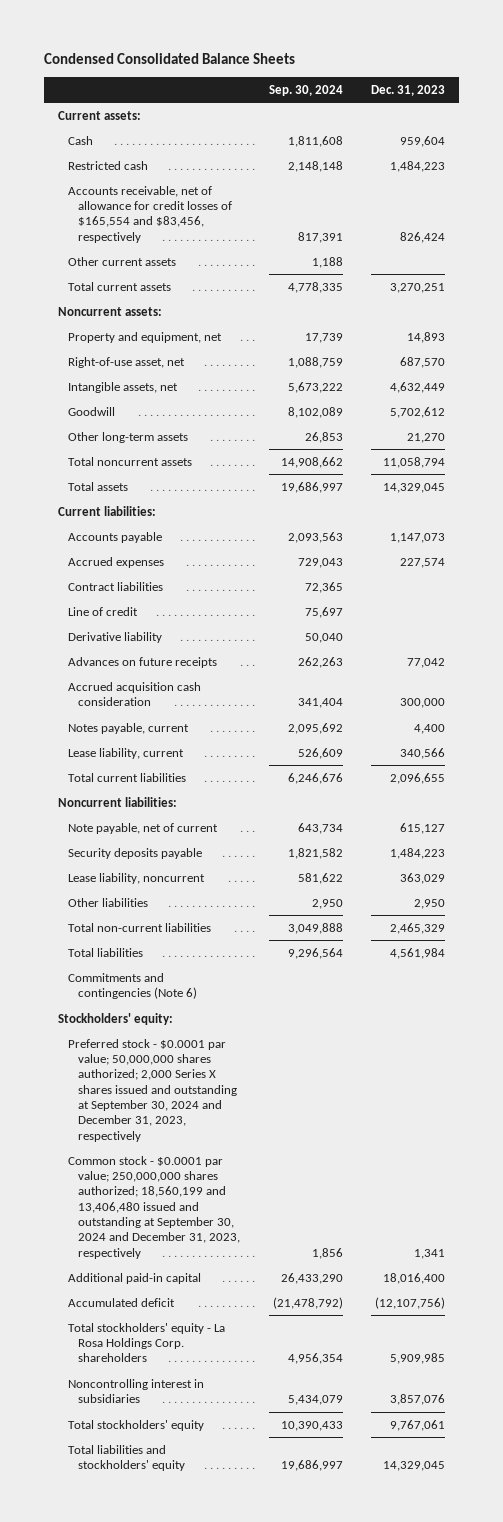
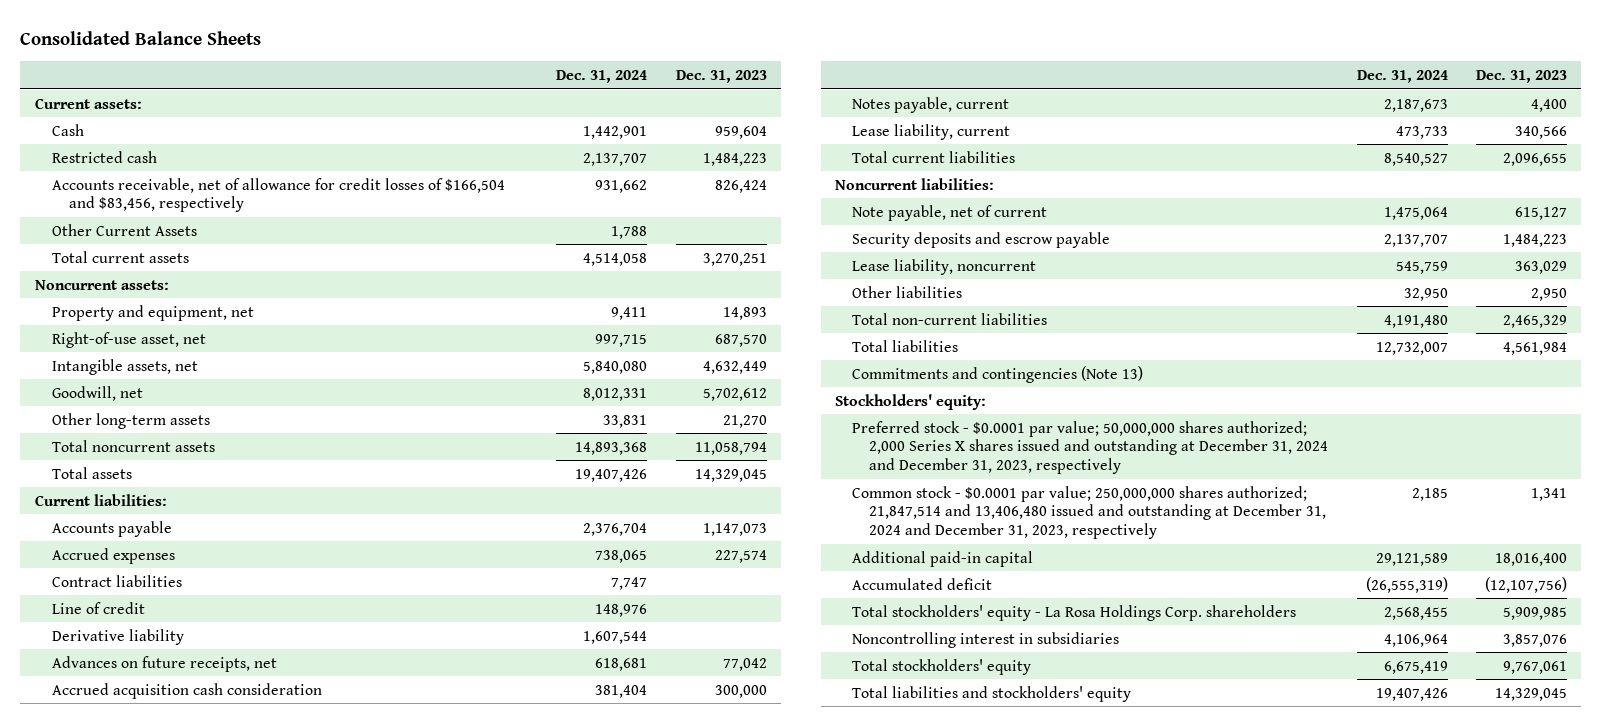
- Condensed Consolidated Balance Sheets
+ Consolidated Balance Sheets
- | Sep. 30, 2024 | Dec. 31, 2023
+ | Dec. 31, 2024 | Dec. 31, 2023
- Accounts receivable, net of allowance for credit losses of $165,554 and $83,456, respectively | 817,391 | 826,424
- Other current assets | 1,188 |
+ Accounts receivable, net of allowance for credit losses of $166,504 and $83,456, respectively | 931,662 | 826,424
+ Other Current Assets | 1,788 |
- Goodwill | 8,102,089 | 5,702,612
+ Goodwill, net | 8,012,331 | 5,702,612
- Advances on future receipts | 262,263 | 77,042
+ Advances on future receipts, net | 618,681 | 77,042
- Security deposits payable | 1,821,582 | 1,484,223
+ Security deposits and escrow payable | 2,137,707 | 1,484,223
- Commitments and contingencies (Note 6)
+ Commitments and contingencies (Note 13)
- Preferred stock - $0.0001 par value; 50,000,000 shares authorized; 2,000 Series X shares issued and outstanding at September 30, 2024 and December 31, 2023, respectively
- Common stock - $0.0001 par value; 250,000,000 shares authorized; 18,560,199 and 13,406,480 issued and outstanding at September 30, 2024 and December 31, 2023, respectively | 1,856 | 1,341
+ Preferred stock - $0.0001 par value; 50,000,000 shares authorized; 2,000 Series X shares issued and outstanding at December 31, 2024 and December 31, 2023, respectively
+ Common stock - $0.0001 par value; 250,000,000 shares authorized; 21,847,514 and 13,406,480 issued and outstanding at December 31, 2024 and December 31, 2023, respectively | 2,185 | 1,341

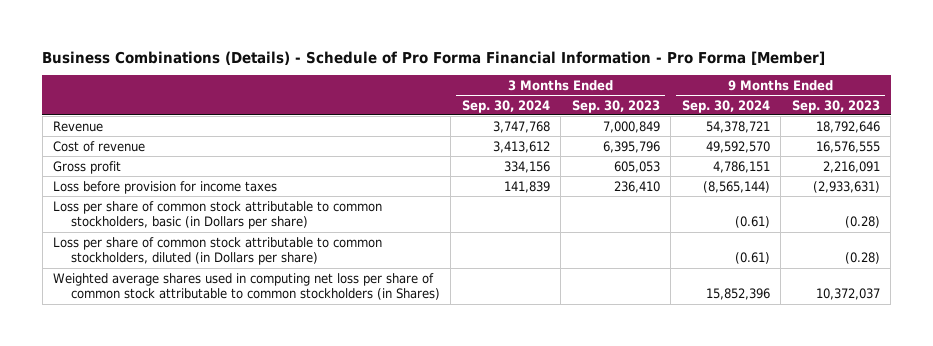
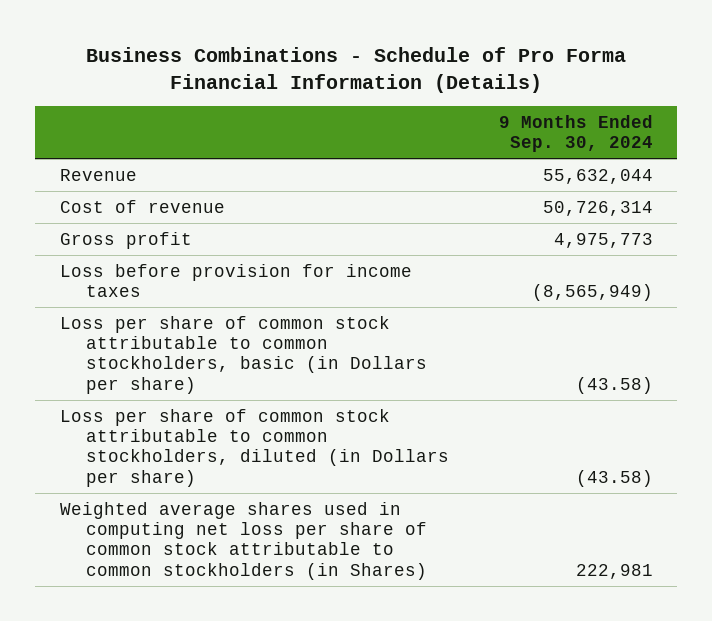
- Business Combinations (Details) - Schedule of Pro Forma Financial Information - Pro Forma [Member]
+ Business Combinations - Schedule of Pro Forma Financial Information (Details)
- | 3 Months Ended Sep. 30, 2024 | 3 Months Ended Sep. 30, 2023 | 9 Months Ended Sep. 30, 2024 | 9 Months Ended Sep. 30, 2023
+ | 9 Months Ended Sep. 30, 2024
- Revenue | 3,747,768 | 7,000,849 | 54,378,721 | 18,792,646
- Cost of revenue | 3,413,612 | 6,395,796 | 49,592,570 | 16,576,555
- Gross profit | 334,156 | 605,053 | 4,786,151 | 2,216,091
- Loss before provision for income taxes | 141,839 | 236,410 | (8,565,144) | (2,933,631)
- Loss per share of common stock attributable to common stockholders, basic (in Dollars per share) | | | (0.61) | (0.28)
- Loss per share of common stock attributable to common stockholders, diluted (in Dollars per share) | | | (0.61) | (0.28)
- Weighted average shares used in computing net loss per share of common stock attributable to common stockholders (in Shares) | | | 15,852,396 | 10,372,037
+ Revenue | 55,632,044
+ Cost of revenue | 50,726,314
+ Gross profit | 4,975,773
+ Loss before provision for income taxes | (8,565,949)
+ Loss per share of common stock attributable to common stockholders, basic (in Dollars per share) | (43.58)
+ Loss per share of common stock attributable to common stockholders, diluted (in Dollars per share) | (43.58)
+ Weighted average shares used in computing net loss per share of common stock attributable to common stockholders (in Shares) | 222,981

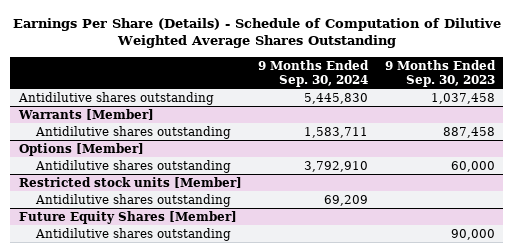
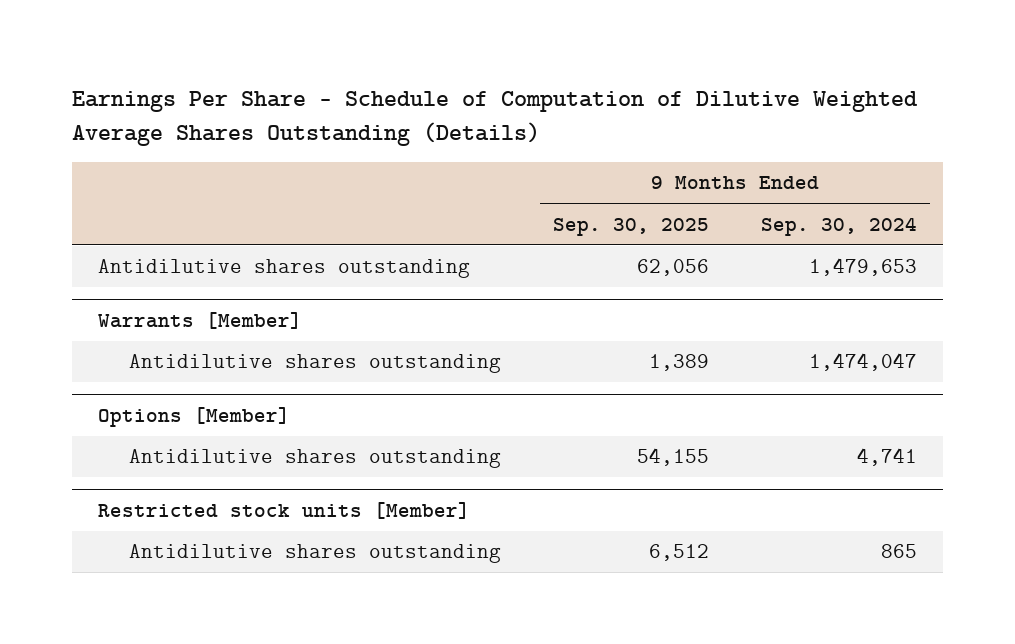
- Earnings Per Share (Details) - Schedule of Computation of Dilutive Weighted Average Shares Outstanding
+ Earnings Per Share - Schedule of Computation of Dilutive Weighted Average Shares Outstanding (Details)
- | 9 Months Ended Sep. 30, 2024 | 9 Months Ended Sep. 30, 2023
+ | 9 Months Ended Sep. 30, 2025 | 9 Months Ended Sep. 30, 2024
- Antidilutive shares outstanding | 5,445,830 | 1,037,458
+ Antidilutive shares outstanding | 62,056 | 1,479,653
@ Warrants [Member]
- Antidilutive shares outstanding | 1,583,711 | 887,458
+ Antidilutive shares outstanding | 1,389 | 1,474,047
@ Options [Member]
- Antidilutive shares outstanding | 3,792,910 | 60,000
+ Antidilutive shares outstanding | 54,155 | 4,741
@ Restricted stock units [Member]
- Antidilutive shares outstanding | 69,209 |
- Future Equity Shares [Member]
- Antidilutive shares outstanding | | 90,000
@ Restricted stock units [Member]
+ Antidilutive shares outstanding | 6,512 | 865

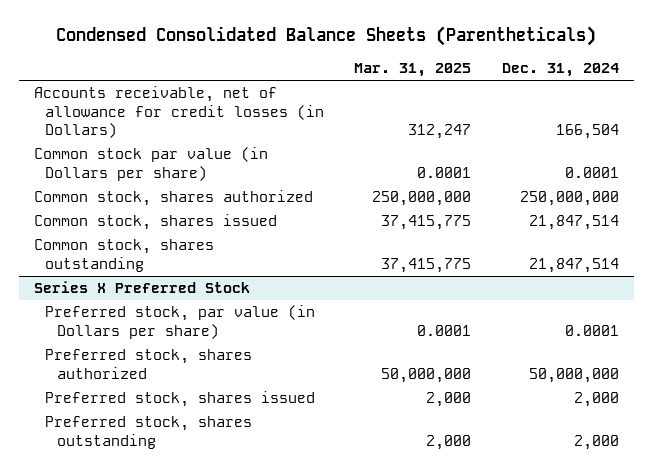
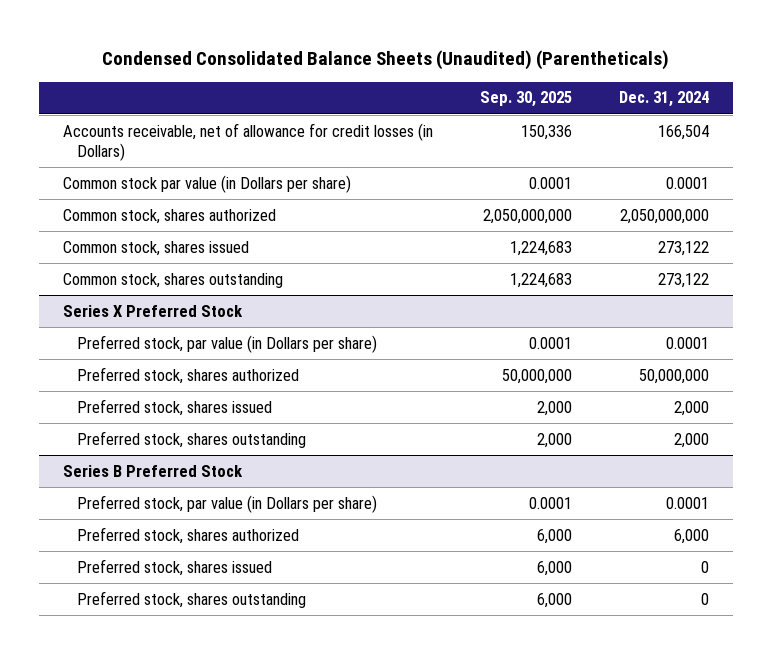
- Condensed Consolidated Balance Sheets (Parentheticals)
+ Condensed Consolidated Balance Sheets (Unaudited) (Parentheticals)
- | Mar. 31, 2025 | Dec. 31, 2024
+ | Sep. 30, 2025 | Dec. 31, 2024
- Common stock, shares authorized | 250,000,000 | 250,000,000
- Common stock, shares issued | 37,415,775 | 21,847,514
- Common stock, shares outstanding | 37,415,775 | 21,847,514
+ Common stock, shares authorized | 2,050,000,000 | 2,050,000,000
+ Common stock, shares issued | 1,224,683 | 273,122
+ Common stock, shares outstanding | 1,224,683 | 273,122
+ Series B Preferred Stock
+ Preferred stock, par value (in Dollars per share) | 0.0001 | 0.0001
+ Preferred stock, shares authorized | 6,000 | 6,000
+ Preferred stock, shares issued | 6,000 | 0
+ Preferred stock, shares outstanding | 6,000 | 0

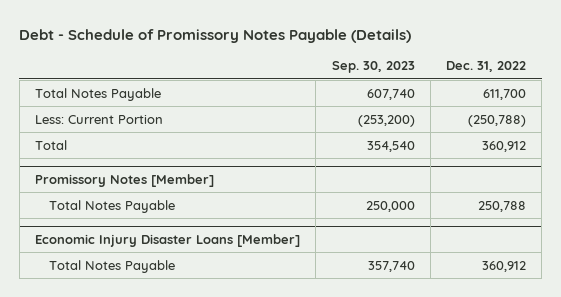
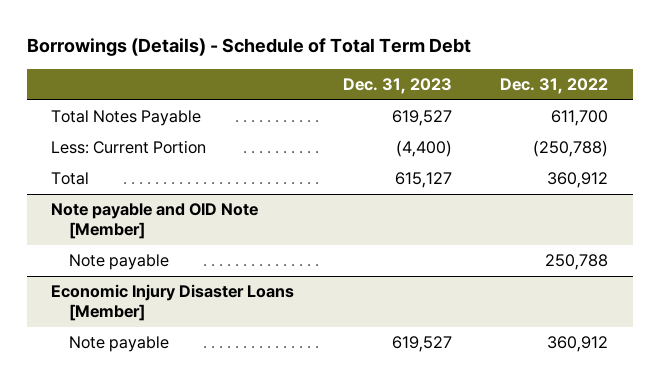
- Debt - Schedule of Promissory Notes Payable (Details)
+ Borrowings (Details) - Schedule of Total Term Debt
- | Sep. 30, 2023 | Dec. 31, 2022
+ | Dec. 31, 2023 | Dec. 31, 2022
- Promissory Notes [Member]
- Total Notes Payable | 250,000 | 250,788
+ Note payable and OID Note [Member]
+ Note payable | | 250,788
@ Economic Injury Disaster Loans [Member]
- Total Notes Payable | 357,740 | 360,912
+ Note payable | 619,527 | 360,912

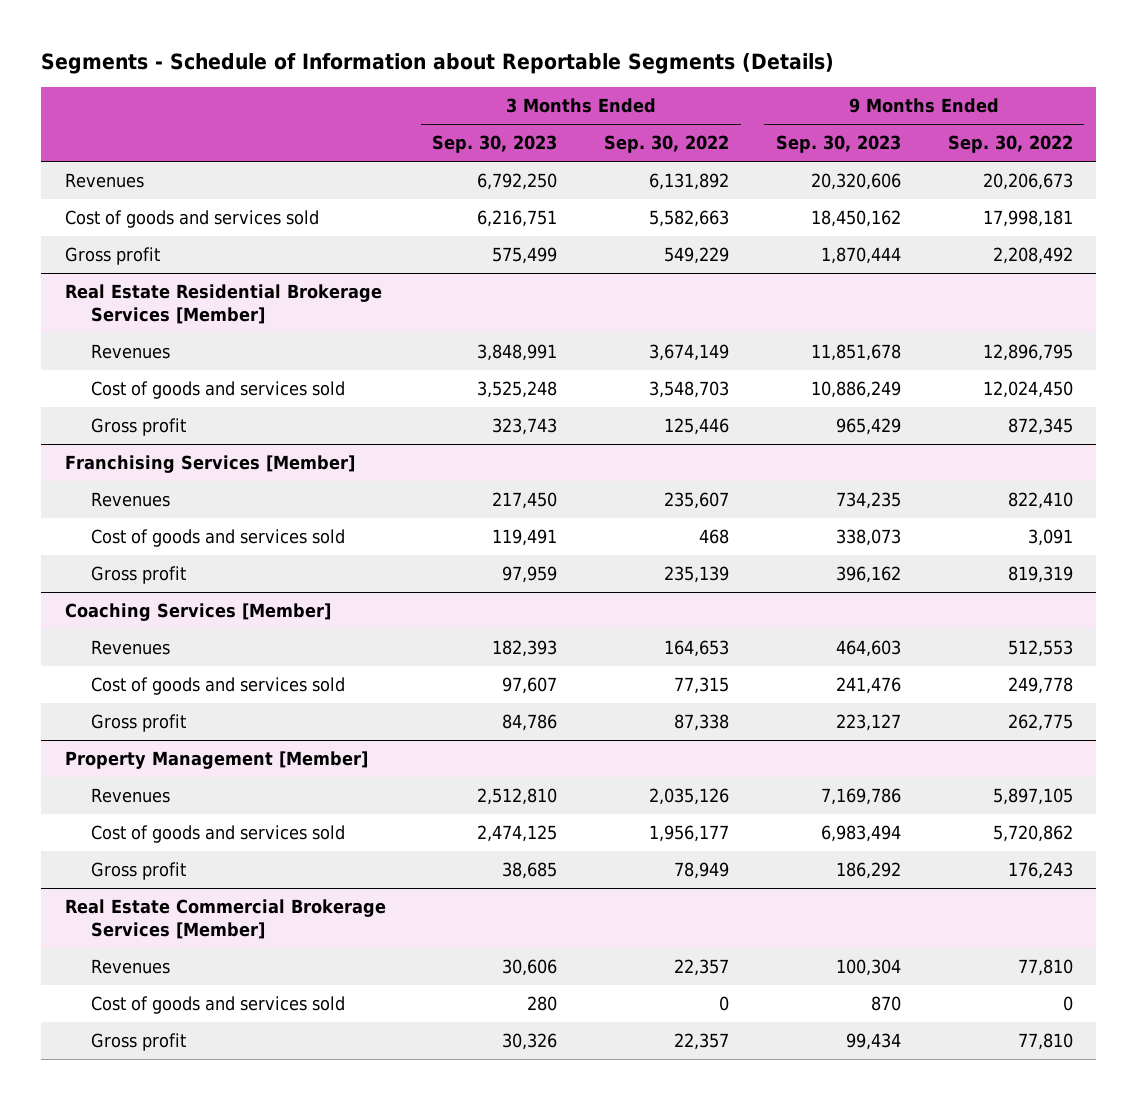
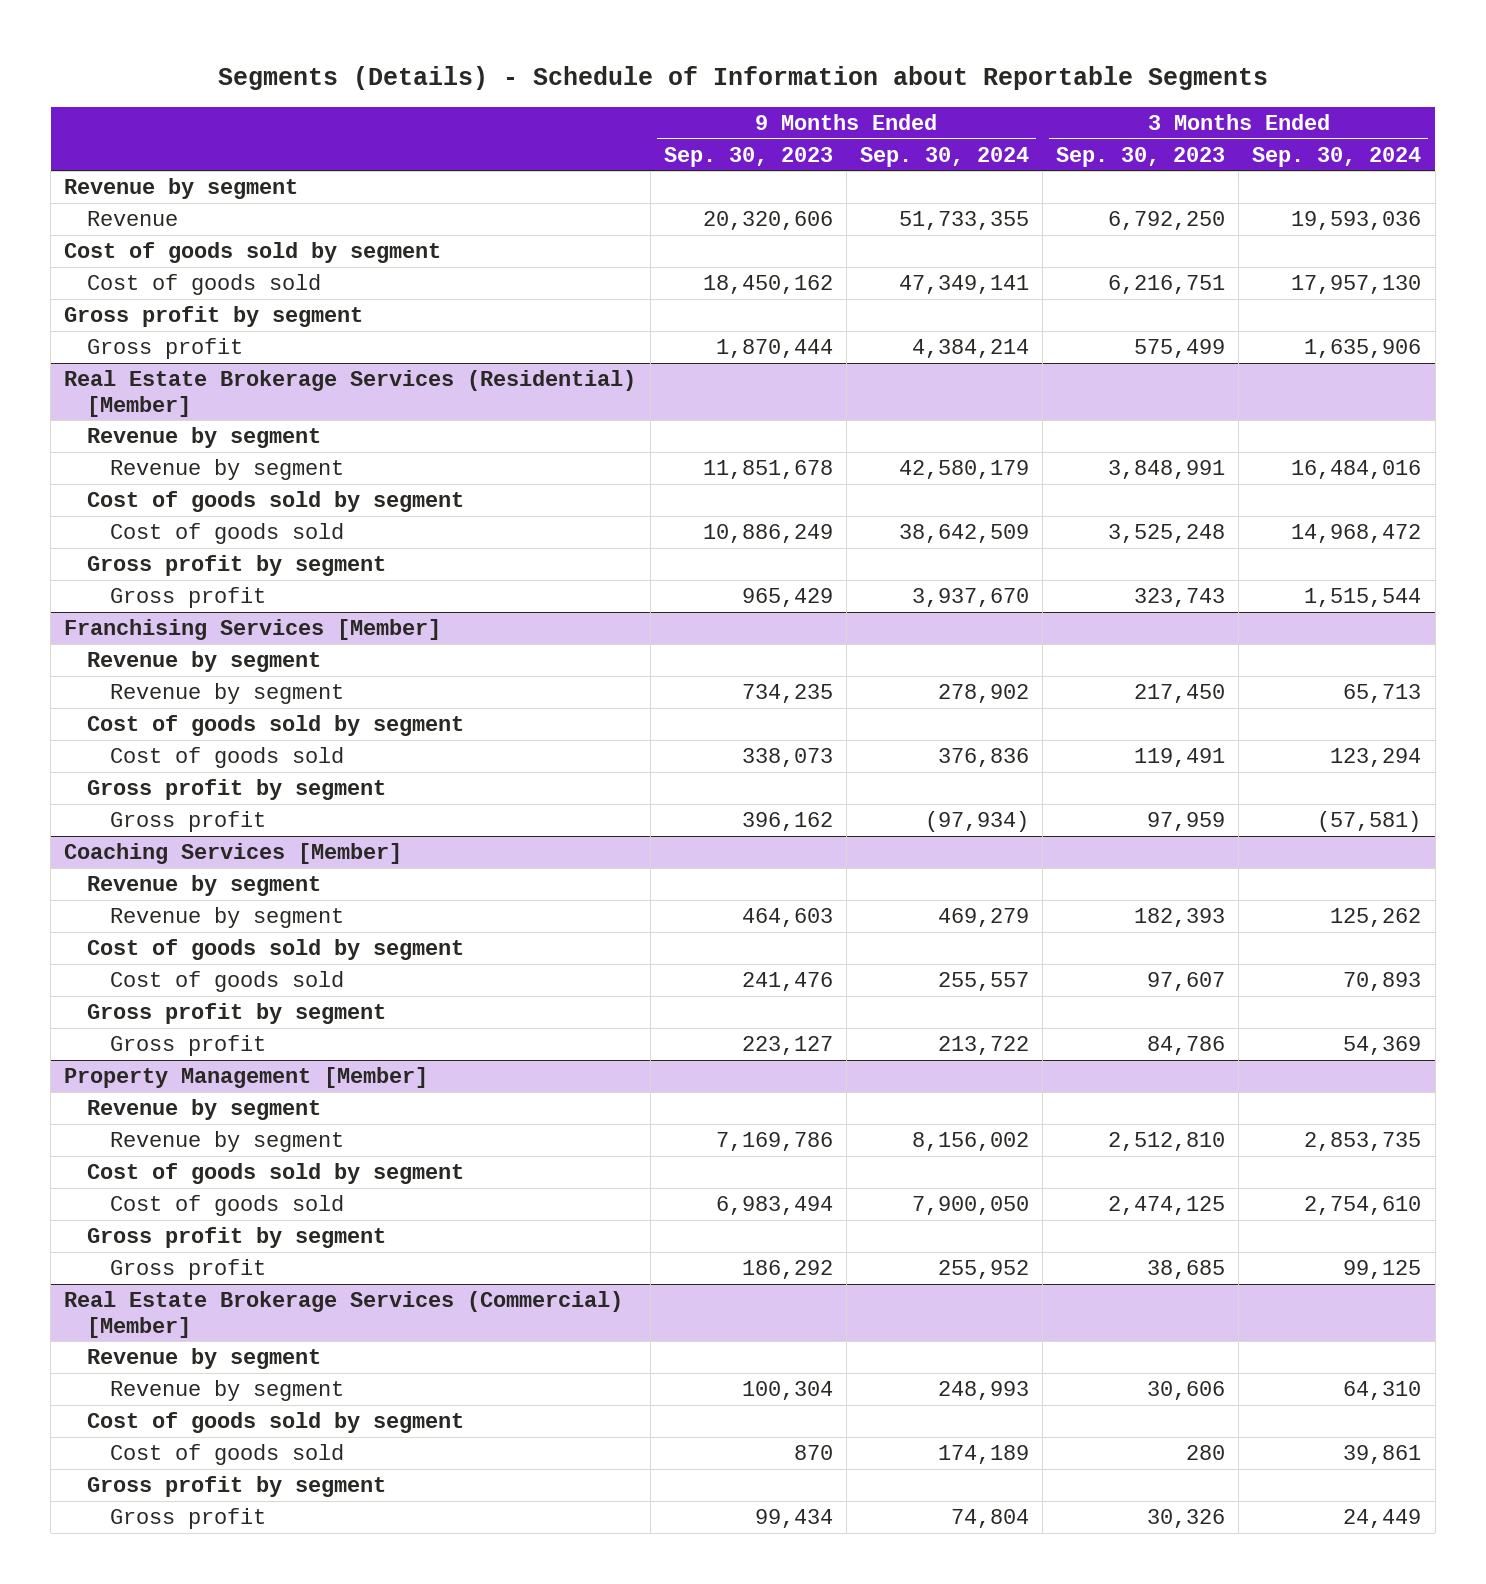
- Segments - Schedule of Information about Reportable Segments (Details)
+ Segments (Details) - Schedule of Information about Reportable Segments
- | 3 Months Ended Sep. 30, 2023 | 3 Months Ended Sep. 30, 2022 | 9 Months Ended Sep. 30, 2023 | 9 Months Ended Sep. 30, 2022
+ | 9 Months Ended Sep. 30, 2023 | 9 Months Ended Sep. 30, 2024 | 3 Months Ended Sep. 30, 2023 | 3 Months Ended Sep. 30, 2024
- Revenues | 6,792,250 | 6,131,892 | 20,320,606 | 20,206,673
- Cost of goods and services sold | 6,216,751 | 5,582,663 | 18,450,162 | 17,998,181
+ Revenue by segment
+ Revenue | 20,320,606 | 51,733,355 | 6,792,250 | 19,593,036
+ Cost of goods sold by segment
+ Cost of goods sold | 18,450,162 | 47,349,141 | 6,216,751 | 17,957,130
+ Gross profit by segment
- Real Estate Residential Brokerage Services [Member]
- Revenues | 3,848,991 | 3,674,149 | 11,851,678 | 12,896,795
- Cost of goods and services sold | 3,525,248 | 3,548,703 | 10,886,249 | 12,024,450
+ Real Estate Brokerage Services (Residential) [Member]
+ Revenue by segment
+ Revenue by segment | 11,851,678 | 42,580,179 | 3,848,991 | 16,484,016
+ Cost of goods sold by segment
+ Cost of goods sold | 10,886,249 | 38,642,509 | 3,525,248 | 14,968,472
+ Gross profit by segment
@ Franchising Services [Member]
- Revenues | 217,450 | 235,607 | 734,235 | 822,410
- Cost of goods and services sold | 119,491 | 468 | 338,073 | 3,091
+ Revenue by segment
+ Revenue by segment | 734,235 | 278,902 | 217,450 | 65,713
+ Cost of goods sold by segment
+ Cost of goods sold | 338,073 | 376,836 | 119,491 | 123,294
+ Gross profit by segment
@ Coaching Services [Member]
- Revenues | 182,393 | 164,653 | 464,603 | 512,553
- Cost of goods and services sold | 97,607 | 77,315 | 241,476 | 249,778
+ Revenue by segment
+ Revenue by segment | 464,603 | 469,279 | 182,393 | 125,262
+ Cost of goods sold by segment
+ Cost of goods sold | 241,476 | 255,557 | 97,607 | 70,893
+ Gross profit by segment
@ Property Management [Member]
- Revenues | 2,512,810 | 2,035,126 | 7,169,786 | 5,897,105
- Cost of goods and services sold | 2,474,125 | 1,956,177 | 6,983,494 | 5,720,862
+ Revenue by segment
+ Revenue by segment | 7,169,786 | 8,156,002 | 2,512,810 | 2,853,735
+ Cost of goods sold by segment
+ Cost of goods sold | 6,983,494 | 7,900,050 | 2,474,125 | 2,754,610
+ Gross profit by segment
- Real Estate Commercial Brokerage Services [Member]
- Revenues | 30,606 | 22,357 | 100,304 | 77,810
- Cost of goods and services sold | 280 | 0 | 870 | 0
+ Real Estate Brokerage Services (Commercial) [Member]
+ Revenue by segment
+ Revenue by segment | 100,304 | 248,993 | 30,606 | 64,310
+ Cost of goods sold by segment
+ Cost of goods sold | 870 | 174,189 | 280 | 39,861
+ Gross profit by segment

